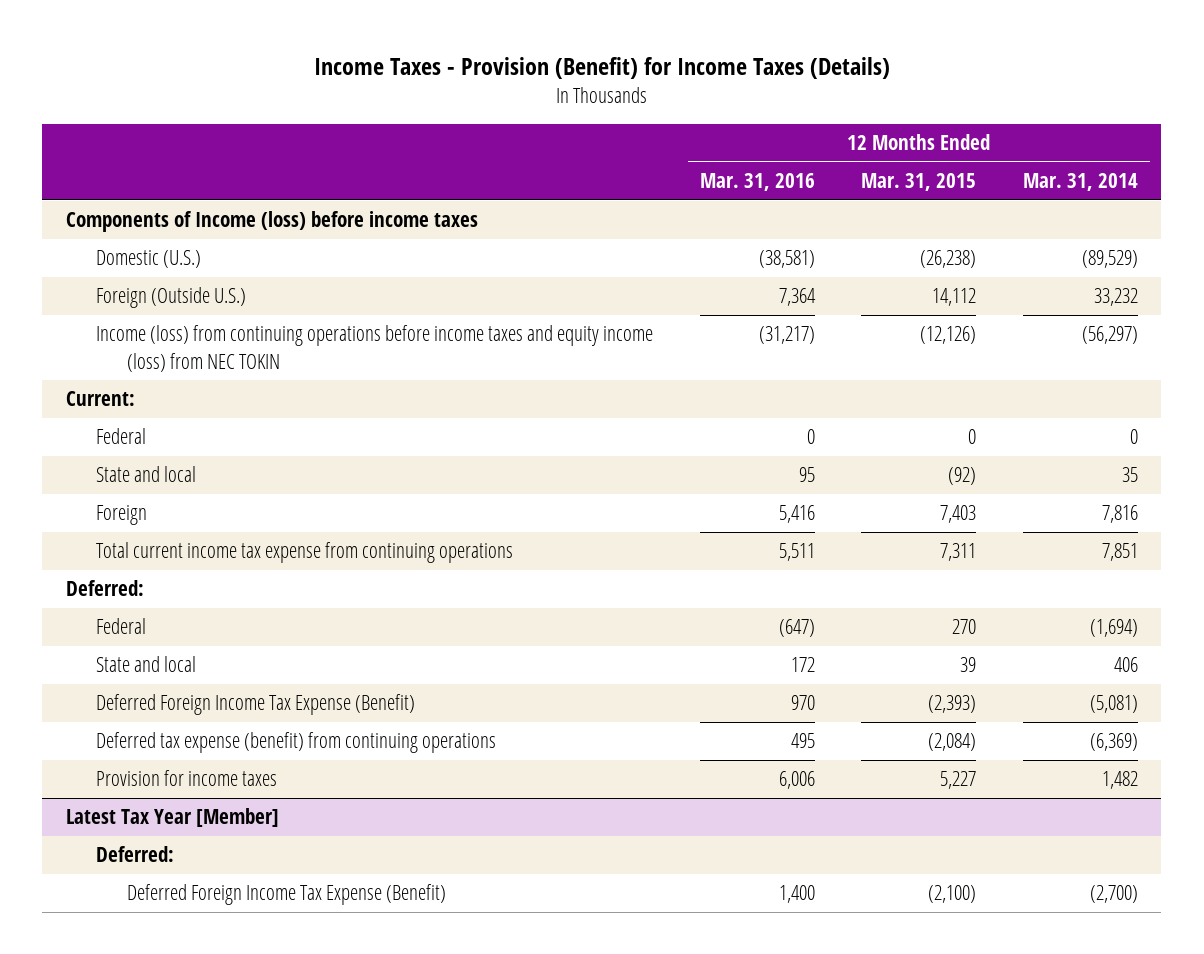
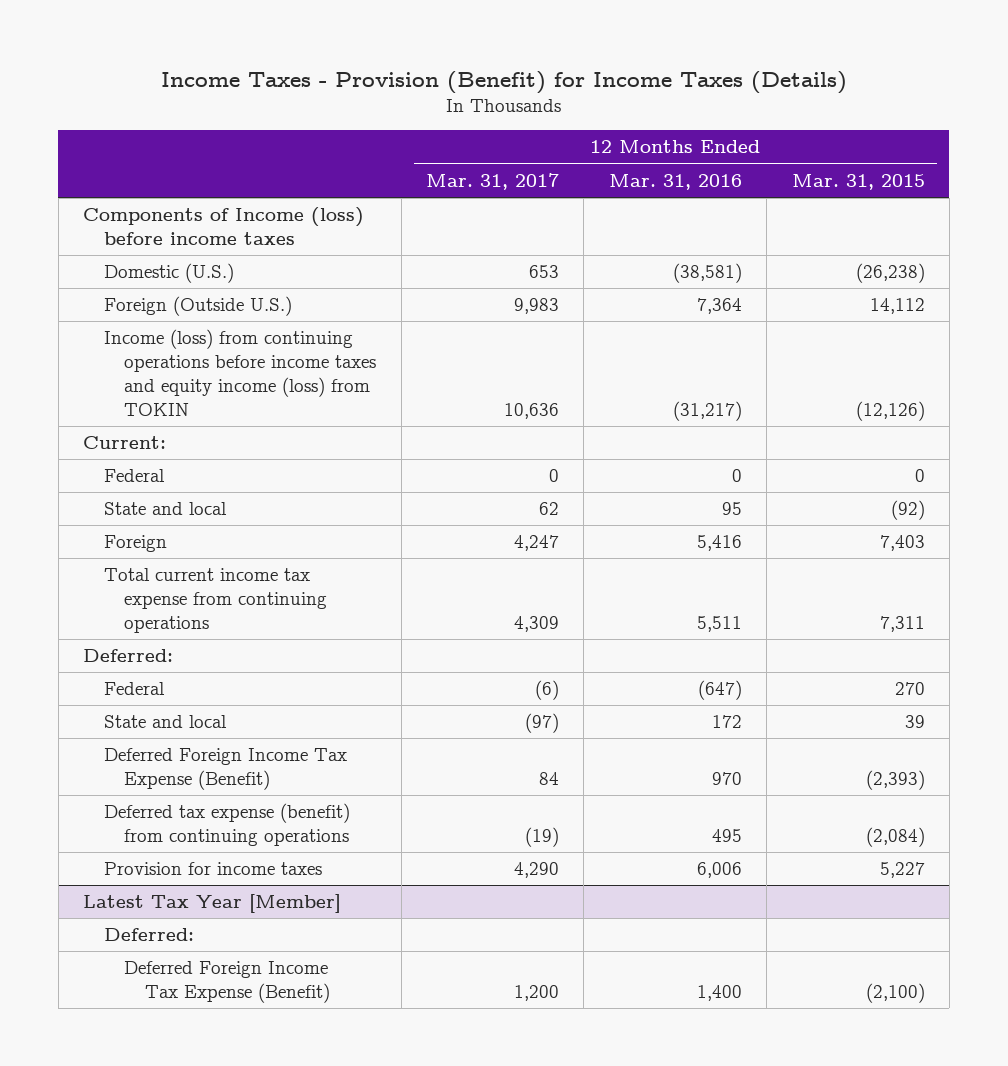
- | 12 Months Ended Mar. 31, 2016 | 12 Months Ended Mar. 31, 2015 | 12 Months Ended Mar. 31, 2014
+ | 12 Months Ended Mar. 31, 2017 | 12 Months Ended Mar. 31, 2016 | 12 Months Ended Mar. 31, 2015
- Income (loss) from continuing operations before income taxes and equity income (loss) from NEC TOKIN | (31,217) | (12,126) | (56,297)
+ Income (loss) from continuing operations before income taxes and equity income (loss) from TOKIN | 10,636 | (31,217) | (12,126)

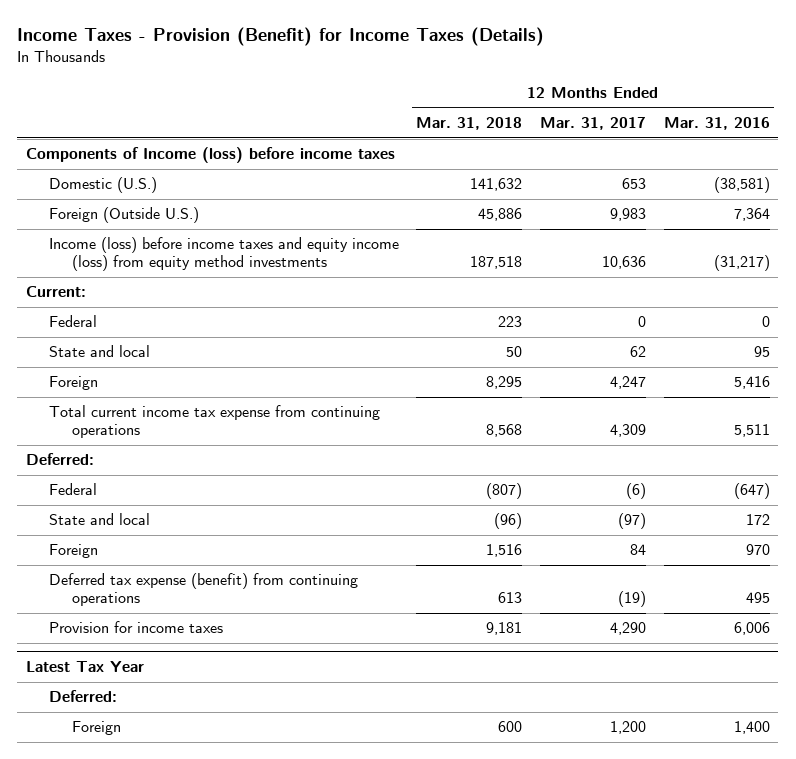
- | 12 Months Ended Mar. 31, 2017 | 12 Months Ended Mar. 31, 2016 | 12 Months Ended Mar. 31, 2015
+ | 12 Months Ended Mar. 31, 2018 | 12 Months Ended Mar. 31, 2017 | 12 Months Ended Mar. 31, 2016
- Income (loss) from continuing operations before income taxes and equity income (loss) from TOKIN | 10,636 | (31,217) | (12,126)
+ Income (loss) before income taxes and equity income (loss) from equity method investments | 187,518 | 10,636 | (31,217)
- Deferred Foreign Income Tax Expense (Benefit) | 84 | 970 | (2,393)
+ Foreign | 1,516 | 84 | 970
- Latest Tax Year [Member]
+ Latest Tax Year
- Deferred Foreign Income Tax Expense (Benefit) | 1,200 | 1,400 | (2,100)
+ Foreign | 600 | 1,200 | 1,400

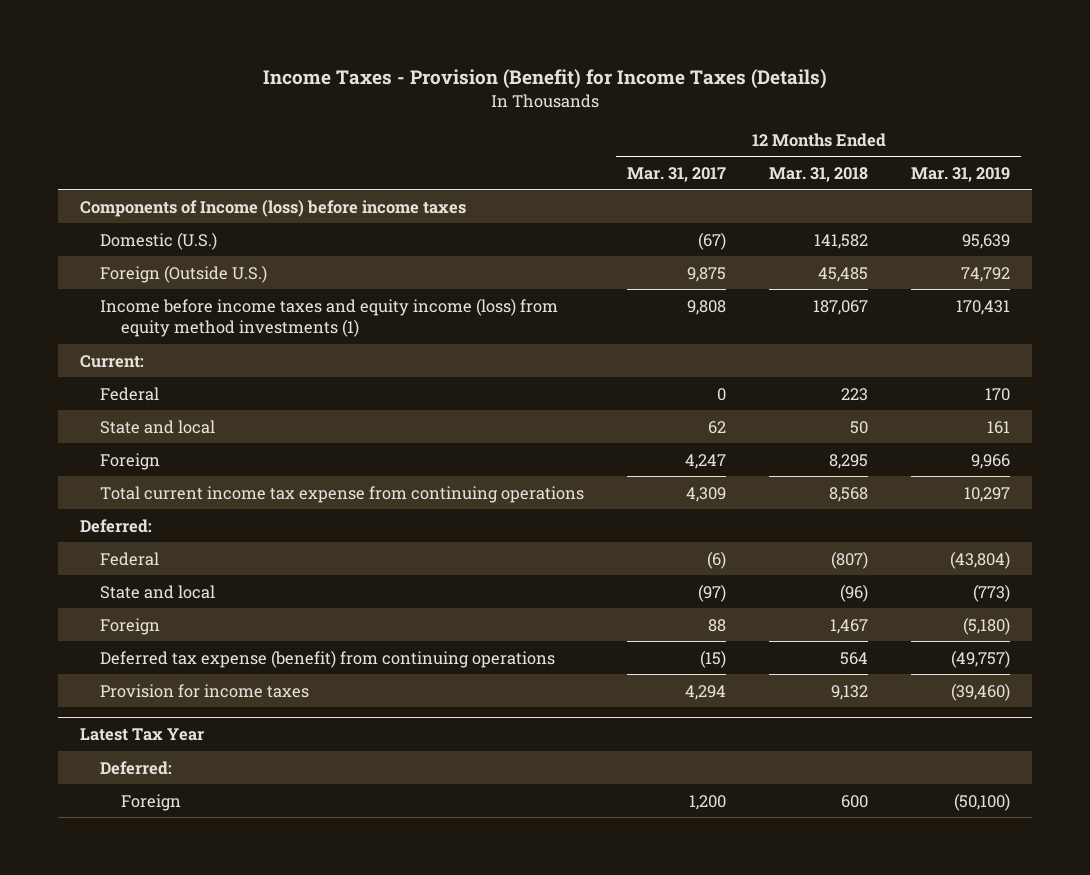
- | 12 Months Ended Mar. 31, 2018 | 12 Months Ended Mar. 31, 2017 | 12 Months Ended Mar. 31, 2016
+ | 12 Months Ended Mar. 31, 2017 | 12 Months Ended Mar. 31, 2018 | 12 Months Ended Mar. 31, 2019
- Domestic (U.S.) | 141,632 | 653 | (38,581)
- Foreign (Outside U.S.) | 45,886 | 9,983 | 7,364
- Income (loss) before income taxes and equity income (loss) from equity method investments | 187,518 | 10,636 | (31,217)
+ Domestic (U.S.) | (67) | 141,582 | 95,639
+ Foreign (Outside U.S.) | 9,875 | 45,485 | 74,792
+ Income before income taxes and equity income (loss) from equity method investments (1) | 9,808 | 187,067 | 170,431
- Foreign | 1,516 | 84 | 970
- Deferred tax expense (benefit) from continuing operations | 613 | (19) | 495
- Provision for income taxes | 9,181 | 4,290 | 6,006
+ Foreign | 88 | 1,467 | (5,180)
+ Deferred tax expense (benefit) from continuing operations | (15) | 564 | (49,757)
+ Provision for income taxes | 4,294 | 9,132 | (39,460)

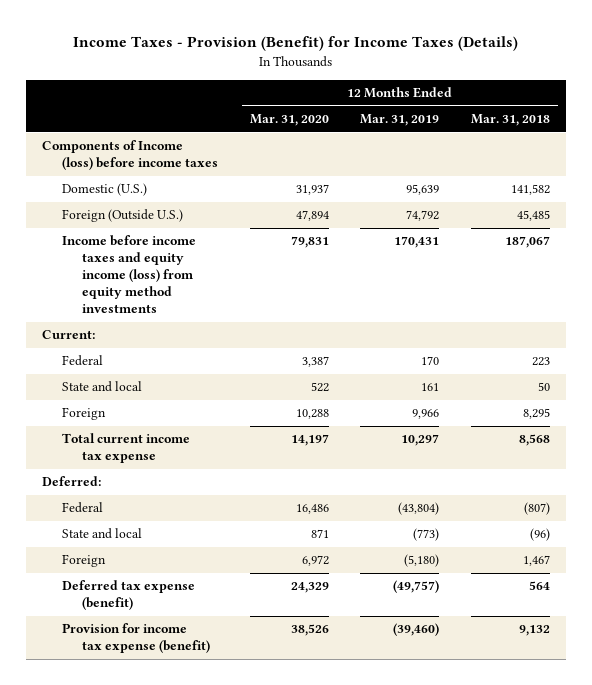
- | 12 Months Ended Mar. 31, 2017 | 12 Months Ended Mar. 31, 2018 | 12 Months Ended Mar. 31, 2019
+ | 12 Months Ended Mar. 31, 2020 | 12 Months Ended Mar. 31, 2019 | 12 Months Ended Mar. 31, 2018
- Income before income taxes and equity income (loss) from equity method investments (1) | 9,808 | 187,067 | 170,431
+ Income before income taxes and equity income (loss) from equity method investments | 79,831 | 170,431 | 187,067
- Total current income tax expense from continuing operations | 4,309 | 8,568 | 10,297
+ Total current income tax expense | 14,197 | 10,297 | 8,568
- Deferred tax expense (benefit) from continuing operations | (15) | 564 | (49,757)
- Provision for income taxes | 4,294 | 9,132 | (39,460)
- Latest Tax Year
- Deferred:
- Foreign | 1,200 | 600 | (50,100)
+ Deferred tax expense (benefit) | 24,329 | (49,757) | 564
+ Provision for income tax expense (benefit) | 38,526 | (39,460) | 9,132

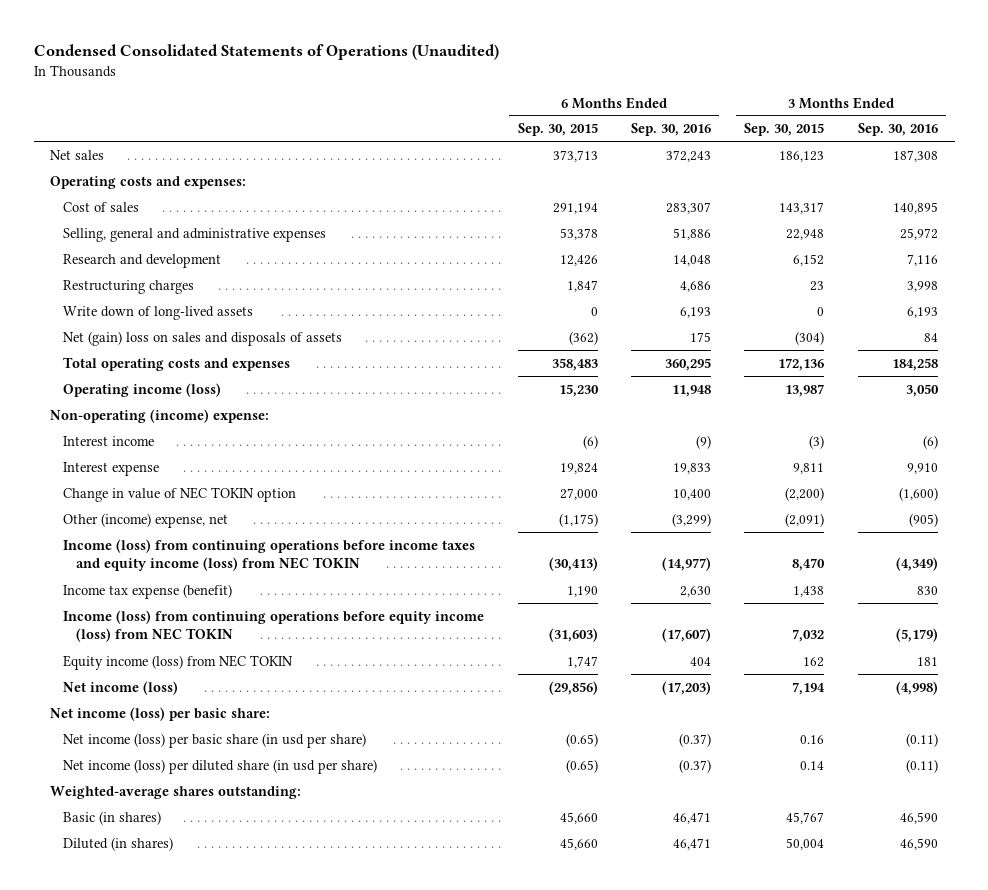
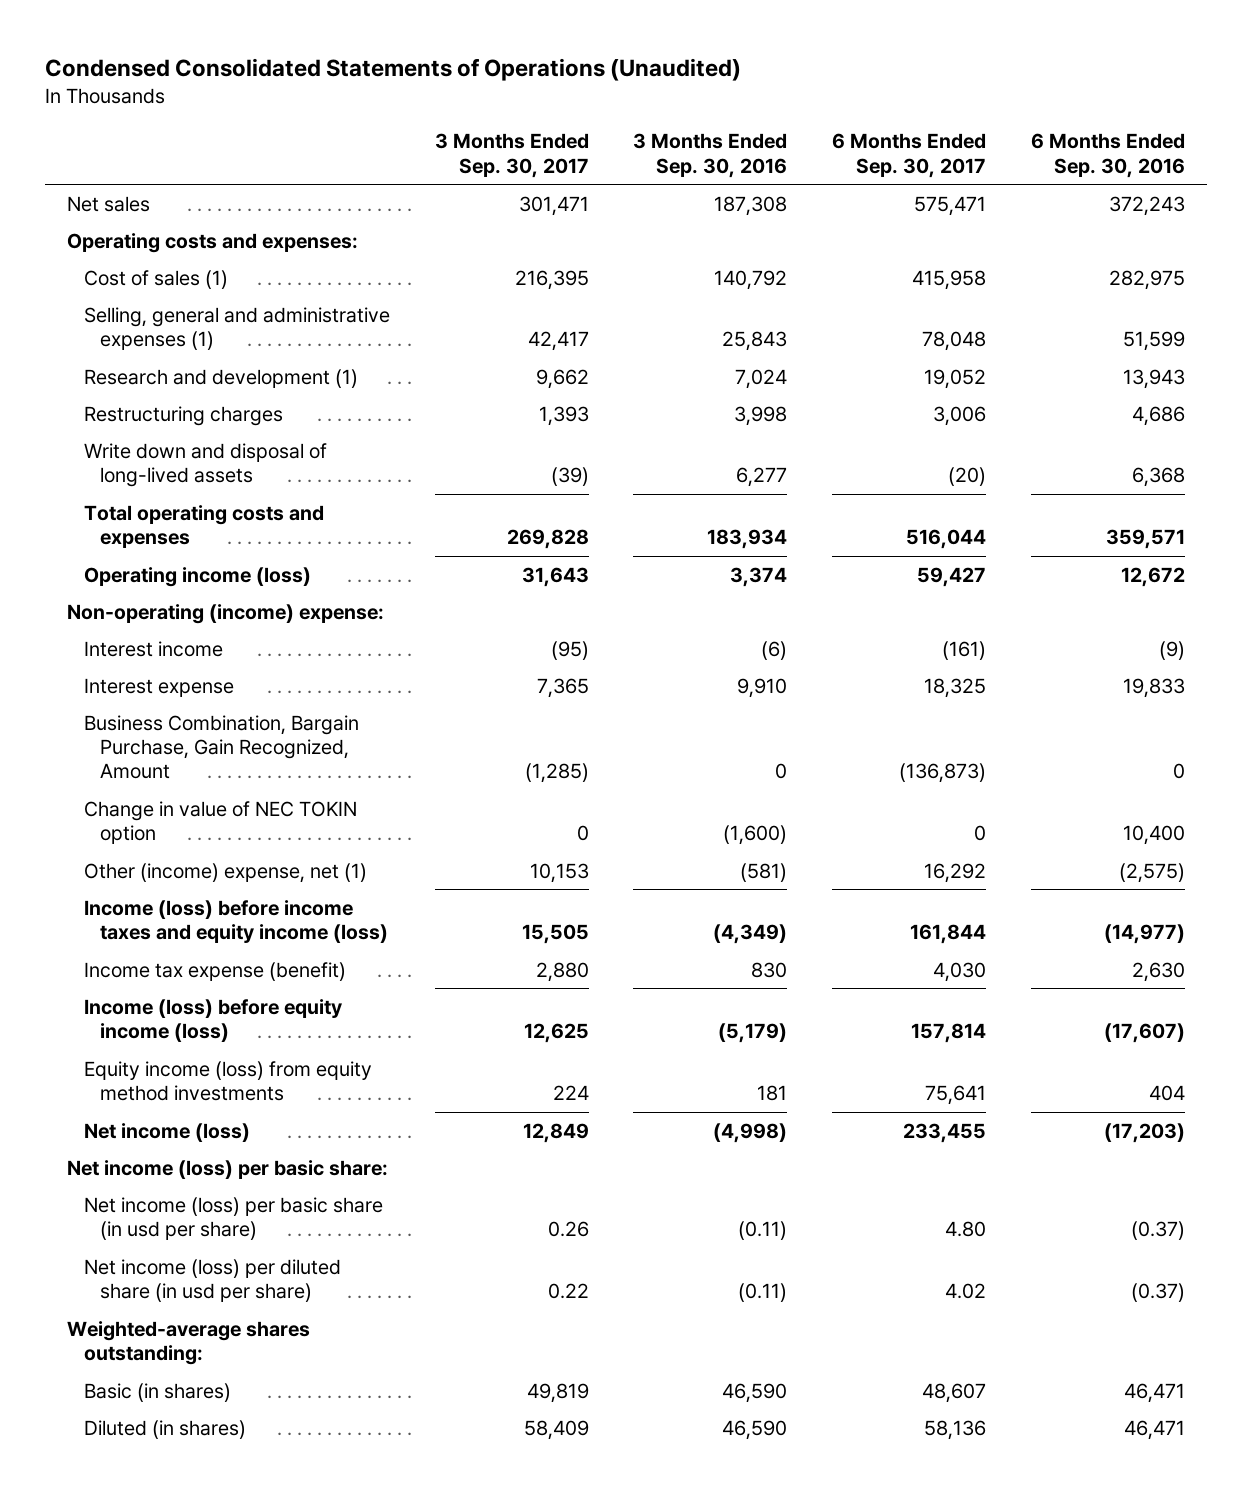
- | 6 Months Ended Sep. 30, 2015 | 6 Months Ended Sep. 30, 2016 | 3 Months Ended Sep. 30, 2015 | 3 Months Ended Sep. 30, 2016
+ | 3 Months Ended Sep. 30, 2017 | 3 Months Ended Sep. 30, 2016 | 6 Months Ended Sep. 30, 2017 | 6 Months Ended Sep. 30, 2016
- Cost of sales | 291,194 | 283,307 | 143,317 | 140,895
- Selling, general and administrative expenses | 53,378 | 51,886 | 22,948 | 25,972
- Research and development | 12,426 | 14,048 | 6,152 | 7,116
+ Cost of sales (1) | 216,395 | 140,792 | 415,958 | 282,975
+ Selling, general and administrative expenses (1) | 42,417 | 25,843 | 78,048 | 51,599
+ Research and development (1) | 9,662 | 7,024 | 19,052 | 13,943
- Write down of long-lived assets | 0 | 6,193 | 0 | 6,193
- Net (gain) loss on sales and disposals of assets | (362) | 175 | (304) | 84
- Total operating costs and expenses | 358,483 | 360,295 | 172,136 | 184,258
- Operating income (loss) | 15,230 | 11,948 | 13,987 | 3,050
+ Write down and disposal of long-lived assets | (39) | 6,277 | (20) | 6,368
+ Total operating costs and expenses | 269,828 | 183,934 | 516,044 | 359,571
+ Operating income (loss) | 31,643 | 3,374 | 59,427 | 12,672
+ Business Combination, Bargain Purchase, Gain Recognized, Amount | (1,285) | 0 | (136,873) | 0
- Other (income) expense, net | (1,175) | (3,299) | (2,091) | (905)
- Income (loss) from continuing operations before income taxes and equity income (loss) from NEC TOKIN | (30,413) | (14,977) | 8,470 | (4,349)
+ Other (income) expense, net (1) | 10,153 | (581) | 16,292 | (2,575)
+ Income (loss) before income taxes and equity income (loss) | 15,505 | (4,349) | 161,844 | (14,977)
- Income (loss) from continuing operations before equity income (loss) from NEC TOKIN | (31,603) | (17,607) | 7,032 | (5,179)
- Equity income (loss) from NEC TOKIN | 1,747 | 404 | 162 | 181
+ Income (loss) before equity income (loss) | 12,625 | (5,179) | 157,814 | (17,607)
+ Equity income (loss) from equity method investments | 224 | 181 | 75,641 | 404

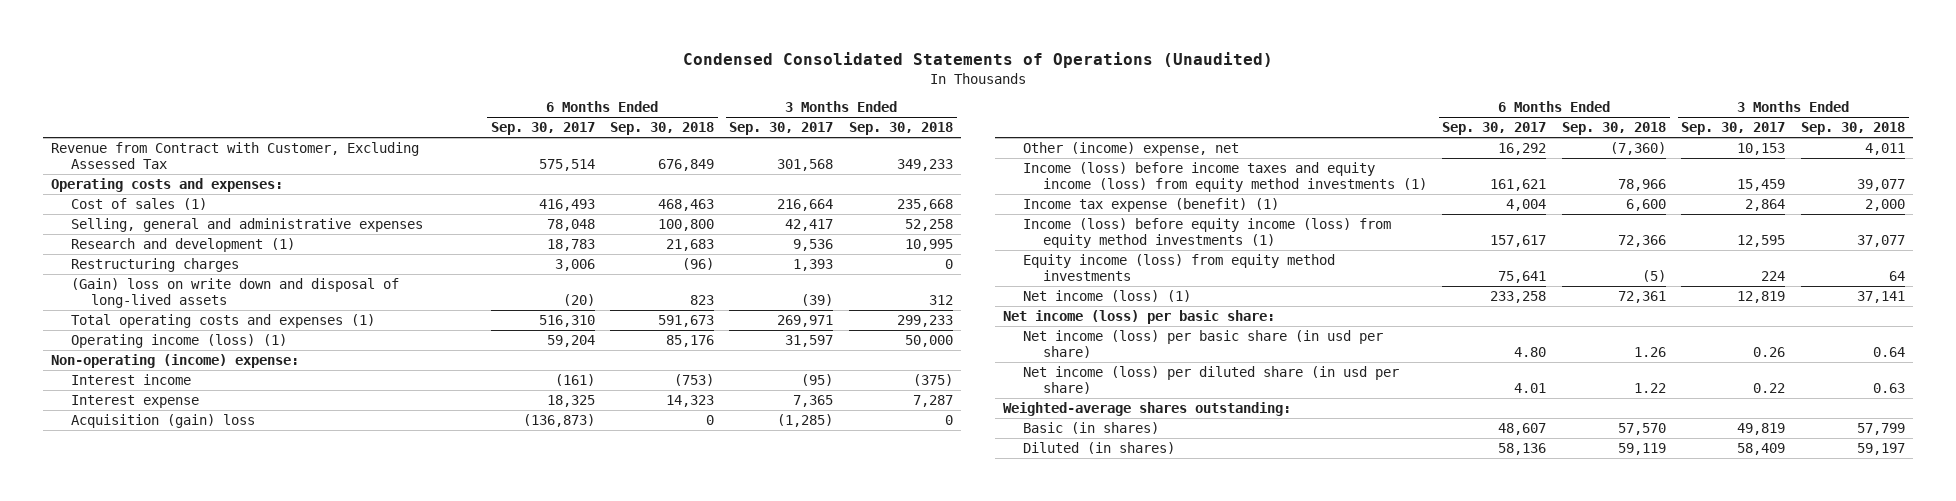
- | 3 Months Ended Sep. 30, 2017 | 3 Months Ended Sep. 30, 2016 | 6 Months Ended Sep. 30, 2017 | 6 Months Ended Sep. 30, 2016
+ | 6 Months Ended Sep. 30, 2017 | 6 Months Ended Sep. 30, 2018 | 3 Months Ended Sep. 30, 2017 | 3 Months Ended Sep. 30, 2018
- Net sales | 301,471 | 187,308 | 575,471 | 372,243
+ Revenue from Contract with Customer, Excluding Assessed Tax | 575,514 | 676,849 | 301,568 | 349,233
- Cost of sales (1) | 216,395 | 140,792 | 415,958 | 282,975
- Selling, general and administrative expenses (1) | 42,417 | 25,843 | 78,048 | 51,599
- Research and development (1) | 9,662 | 7,024 | 19,052 | 13,943
+ Cost of sales (1) | 416,493 | 468,463 | 216,664 | 235,668
+ Selling, general and administrative expenses | 78,048 | 100,800 | 42,417 | 52,258
+ Research and development (1) | 18,783 | 21,683 | 9,536 | 10,995
- Write down and disposal of long-lived assets | (39) | 6,277 | (20) | 6,368
- Total operating costs and expenses | 269,828 | 183,934 | 516,044 | 359,571
- Operating income (loss) | 31,643 | 3,374 | 59,427 | 12,672
+ (Gain) loss on write down and disposal of long-lived assets | (20) | 823 | (39) | 312
+ Total operating costs and expenses (1) | 516,310 | 591,673 | 269,971 | 299,233
+ Operating income (loss) (1) | 59,204 | 85,176 | 31,597 | 50,000
- Business Combination, Bargain Purchase, Gain Recognized, Amount | (1,285) | 0 | (136,873) | 0
- Change in value of NEC TOKIN option | 0 | (1,600) | 0 | 10,400
- Other (income) expense, net (1) | 10,153 | (581) | 16,292 | (2,575)
- Income (loss) before income taxes and equity income (loss) | 15,505 | (4,349) | 161,844 | (14,977)
- Income tax expense (benefit) | 2,880 | 830 | 4,030 | 2,630
- Income (loss) before equity income (loss) | 12,625 | (5,179) | 157,814 | (17,607)
+ Acquisition (gain) loss | (136,873) | 0 | (1,285) | 0
+ Other (income) expense, net | 16,292 | (7,360) | 10,153 | 4,011
+ Income (loss) before income taxes and equity income (loss) from equity method investments (1) | 161,621 | 78,966 | 15,459 | 39,077
+ Income tax expense (benefit) (1) | 4,004 | 6,600 | 2,864 | 2,000
+ Income (loss) before equity income (loss) from equity method investments (1) | 157,617 | 72,366 | 12,595 | 37,077
- Net income (loss) | 12,849 | (4,998) | 233,455 | (17,203)
+ Net income (loss) (1) | 233,258 | 72,361 | 12,819 | 37,141
- Net income (loss) per diluted share (in usd per share) | 0.22 | (0.11) | 4.02 | (0.37)
+ Net income (loss) per diluted share (in usd per share) | 4.01 | 1.22 | 0.22 | 0.63

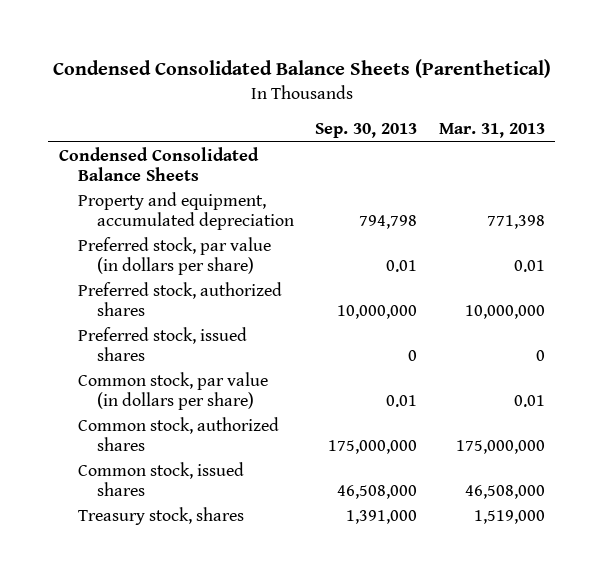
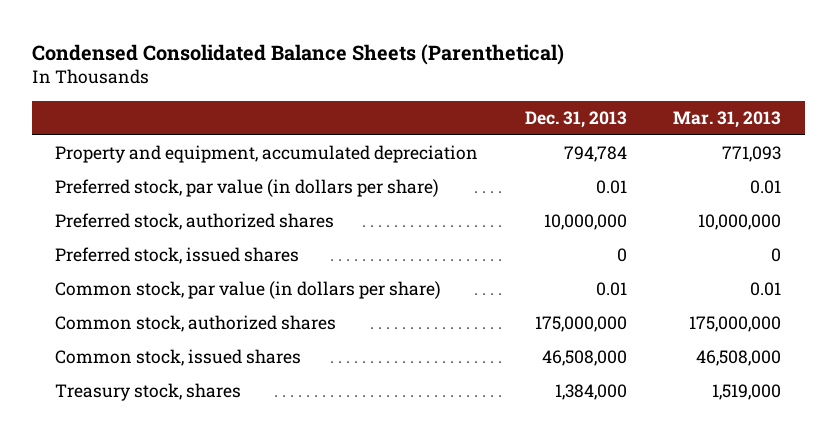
- | Sep. 30, 2013 | Mar. 31, 2013
+ | Dec. 31, 2013 | Mar. 31, 2013
- Condensed Consolidated Balance Sheets
- Property and equipment, accumulated depreciation | 794,798 | 771,398
+ Property and equipment, accumulated depreciation | 794,784 | 771,093

